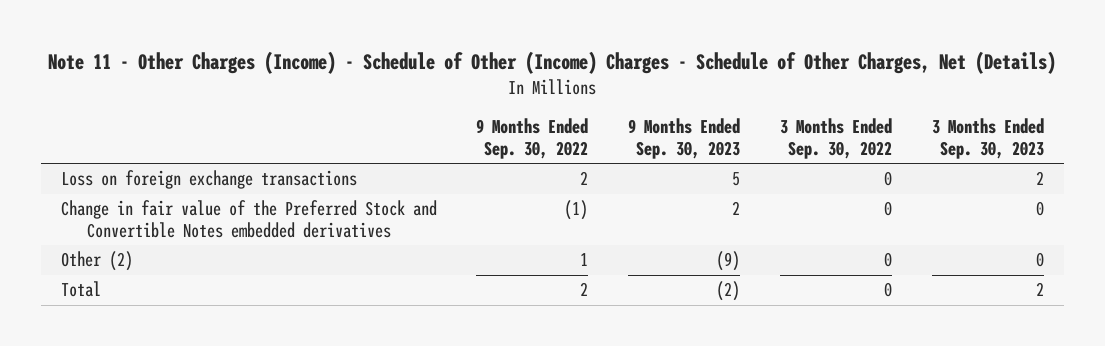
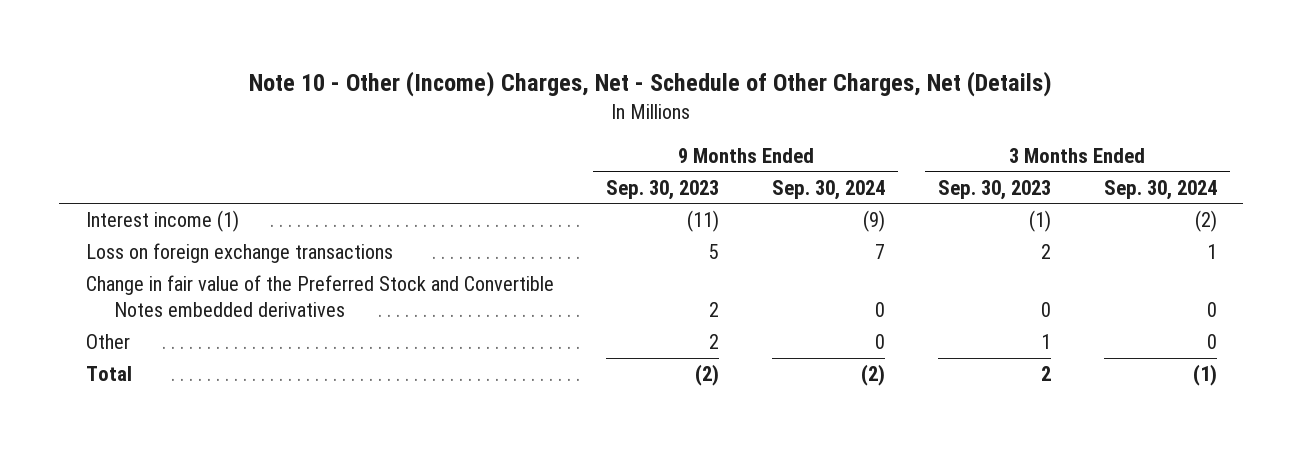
- Note 11 - Other Charges (Income) - Schedule of Other (Income) Charges - Schedule of Other Charges, Net (Details)
+ Note 10 - Other (Income) Charges, Net - Schedule of Other Charges, Net (Details)
- | 9 Months Ended Sep. 30, 2022 | 9 Months Ended Sep. 30, 2023 | 3 Months Ended Sep. 30, 2022 | 3 Months Ended Sep. 30, 2023
+ | 9 Months Ended Sep. 30, 2023 | 9 Months Ended Sep. 30, 2024 | 3 Months Ended Sep. 30, 2023 | 3 Months Ended Sep. 30, 2024
+ Interest income (1) | (11) | (9) | (1) | (2)
- Other (2) | 1 | (9) | 0 | 0
+ Other | 2 | 0 | 1 | 0

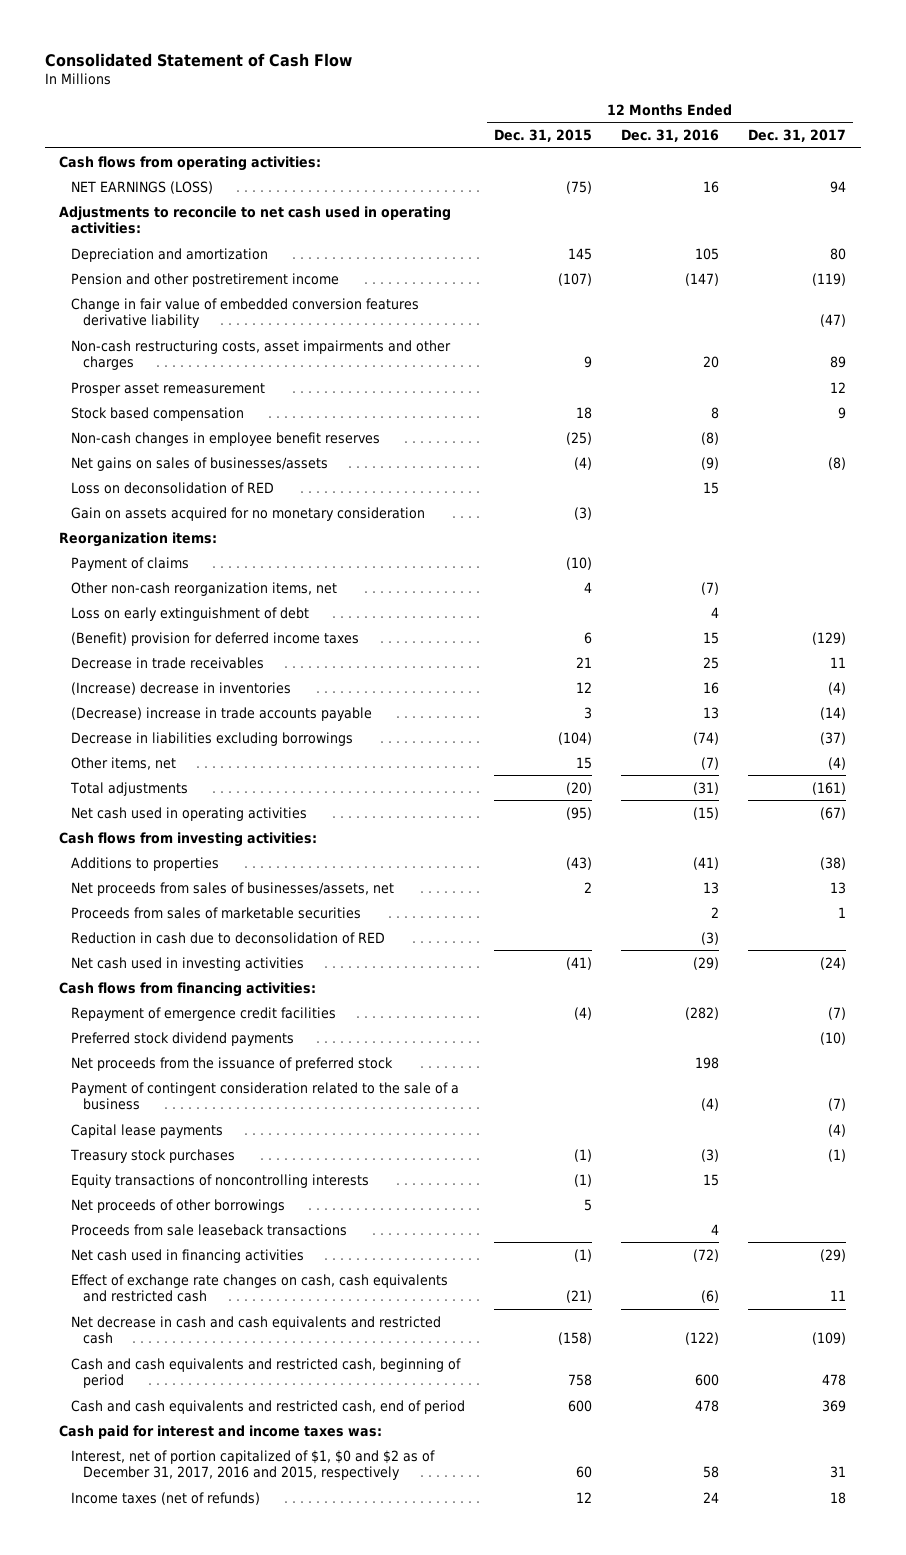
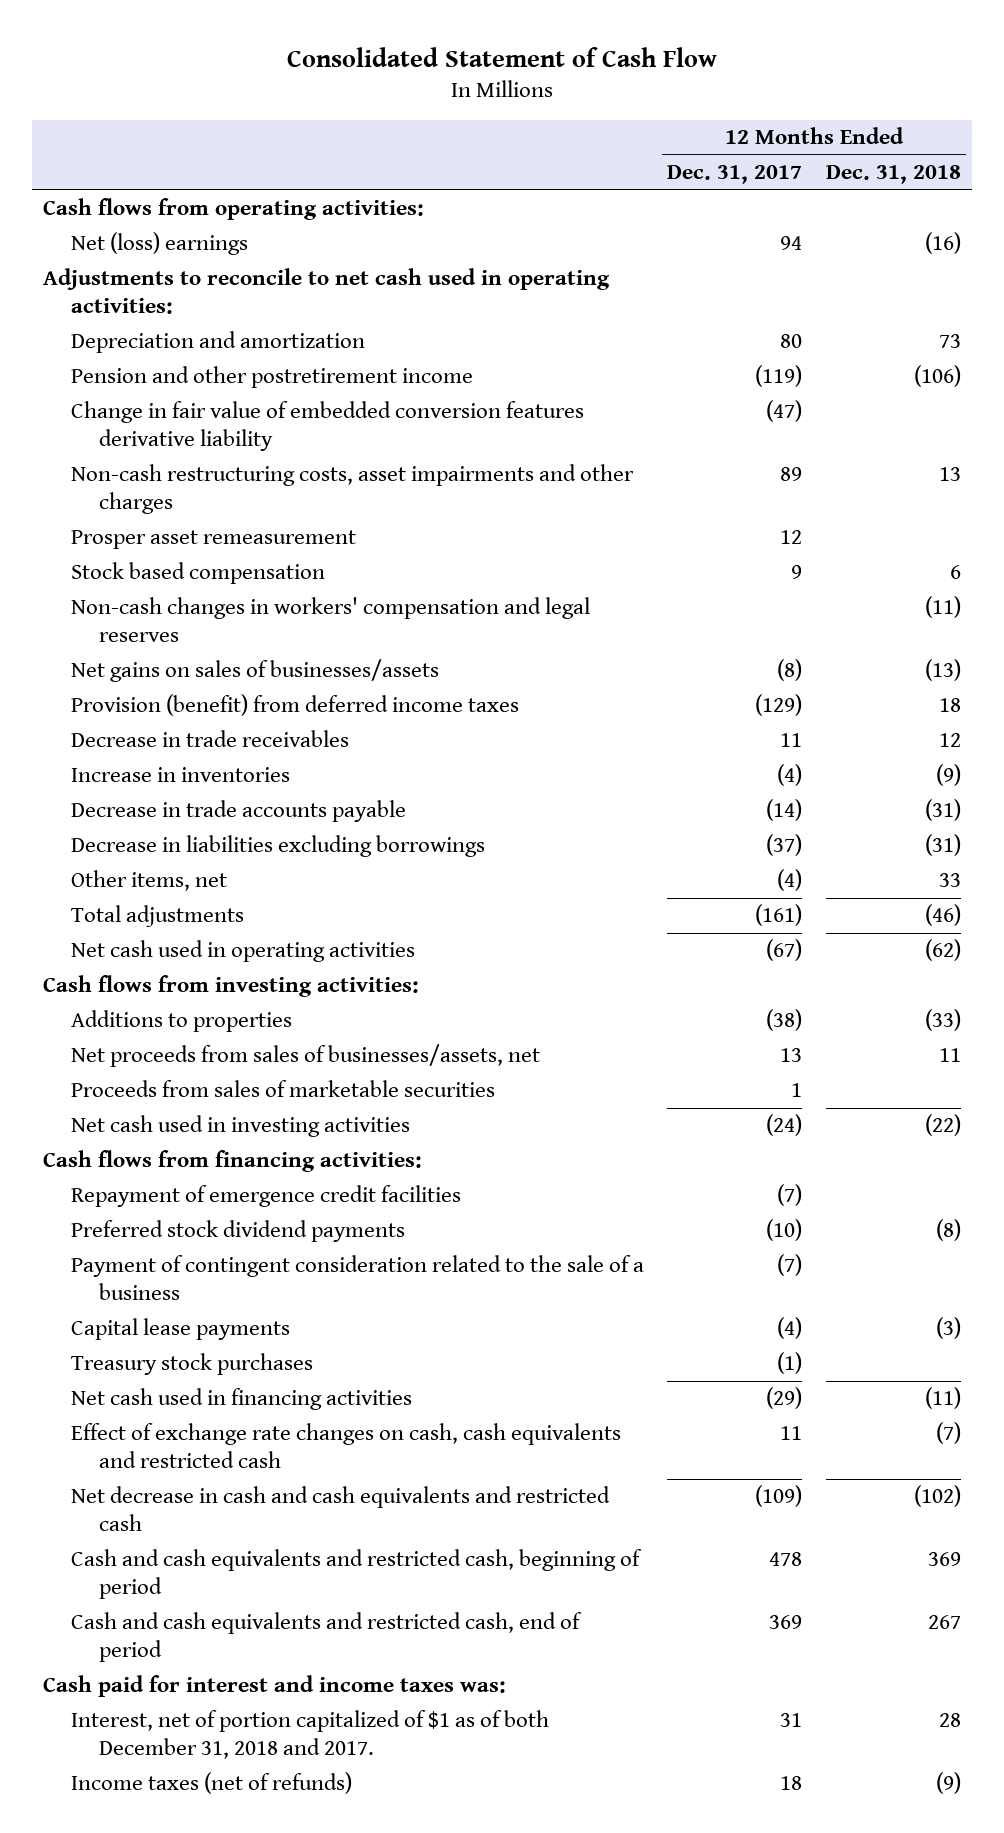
- | 12 Months Ended Dec. 31, 2015 | 12 Months Ended Dec. 31, 2016 | 12 Months Ended Dec. 31, 2017
+ | 12 Months Ended Dec. 31, 2017 | 12 Months Ended Dec. 31, 2018
- NET EARNINGS (LOSS) | (75) | 16 | 94
+ Net (loss) earnings | 94 | (16)
- Non-cash changes in employee benefit reserves | (25) | (8) |
+ Non-cash changes in workers' compensation and legal reserves | | (11)
- Loss on deconsolidation of RED | | 15 |
- Gain on assets acquired for no monetary consideration | (3) | |
- Reorganization items:
- Payment of claims | (10) | |
- Other non-cash reorganization items, net | 4 | (7) |
- Loss on early extinguishment of debt | | 4 |
- (Benefit) provision for deferred income taxes | 6 | 15 | (129)
+ Provision (benefit) from deferred income taxes | (129) | 18
- (Increase) decrease in inventories | 12 | 16 | (4)
- (Decrease) increase in trade accounts payable | 3 | 13 | (14)
+ Increase in inventories | (4) | (9)
+ Decrease in trade accounts payable | (14) | (31)
- Reduction in cash due to deconsolidation of RED | | (3) |
- Net proceeds from the issuance of preferred stock | | 198 |
- Equity transactions of noncontrolling interests | (1) | 15 |
- Net proceeds of other borrowings | 5 | |
- Proceeds from sale leaseback transactions | | 4 |
- Interest, net of portion capitalized of $1, $0 and $2 as of December 31, 2017, 2016 and 2015, respectively | 60 | 58 | 31
+ Interest, net of portion capitalized of $1 as of both December 31, 2018 and 2017. | 31 | 28

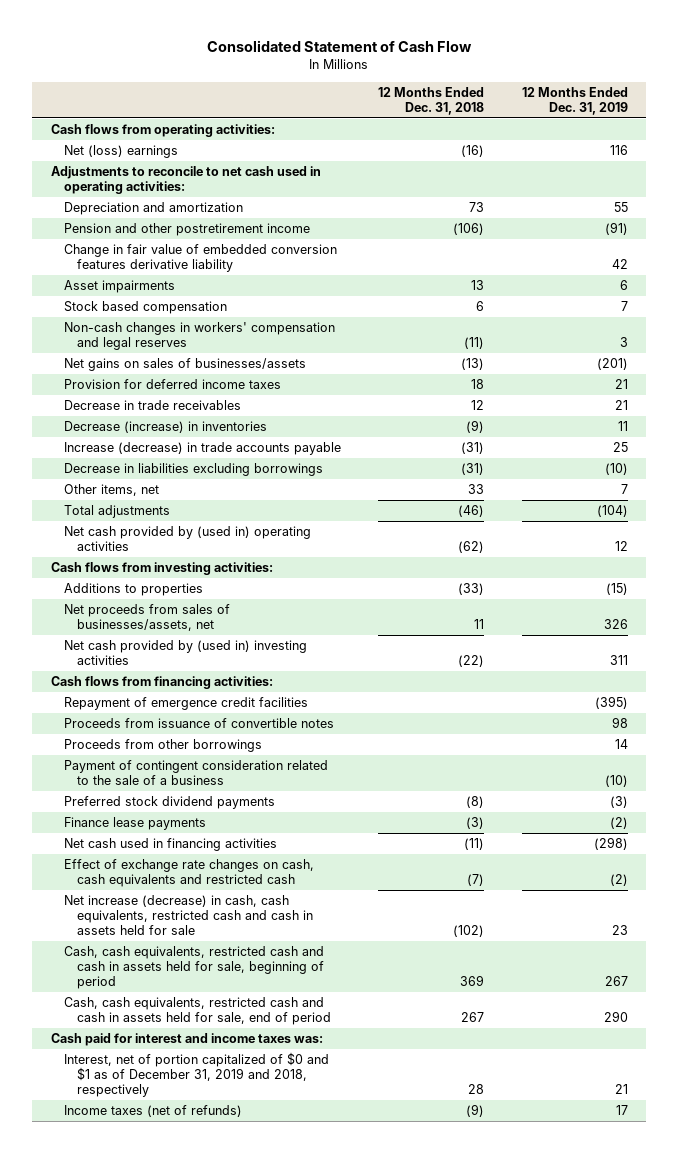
- | 12 Months Ended Dec. 31, 2017 | 12 Months Ended Dec. 31, 2018
+ | 12 Months Ended Dec. 31, 2018 | 12 Months Ended Dec. 31, 2019
- Non-cash restructuring costs, asset impairments and other charges | 89 | 13
- Prosper asset remeasurement | 12 |
+ Asset impairments | 13 | 6
- Provision (benefit) from deferred income taxes | (129) | 18
+ Provision for deferred income taxes | 18 | 21
- Increase in inventories | (4) | (9)
- Decrease in trade accounts payable | (14) | (31)
+ Decrease (increase) in inventories | (9) | 11
+ Increase (decrease) in trade accounts payable | (31) | 25
- Net cash used in operating activities | (67) | (62)
+ Net cash provided by (used in) operating activities | (62) | 12
- Proceeds from sales of marketable securities | 1 |
- Net cash used in investing activities | (24) | (22)
+ Net cash provided by (used in) investing activities | (22) | 311
+ Proceeds from issuance of convertible notes | | 98
+ Proceeds from other borrowings | | 14
- Capital lease payments | (4) | (3)
- Treasury stock purchases | (1) |
moved down: Preferred stock dividend payments | (8) | (3)
+ Finance lease payments | (3) | (2)
- Net decrease in cash and cash equivalents and restricted cash | (109) | (102)
- Cash and cash equivalents and restricted cash, beginning of period | 478 | 369
- Cash and cash equivalents and restricted cash, end of period | 369 | 267
+ Net increase (decrease) in cash, cash equivalents, restricted cash and cash in assets held for sale | (102) | 23
+ Cash, cash equivalents, restricted cash and cash in assets held for sale, beginning of period | 369 | 267
+ Cash, cash equivalents, restricted cash and cash in assets held for sale, end of period | 267 | 290
- Interest, net of portion capitalized of $1 as of both December 31, 2018 and 2017. | 31 | 28
+ Interest, net of portion capitalized of $0 and $1 as of December 31, 2019 and 2018, respectively | 28 | 21

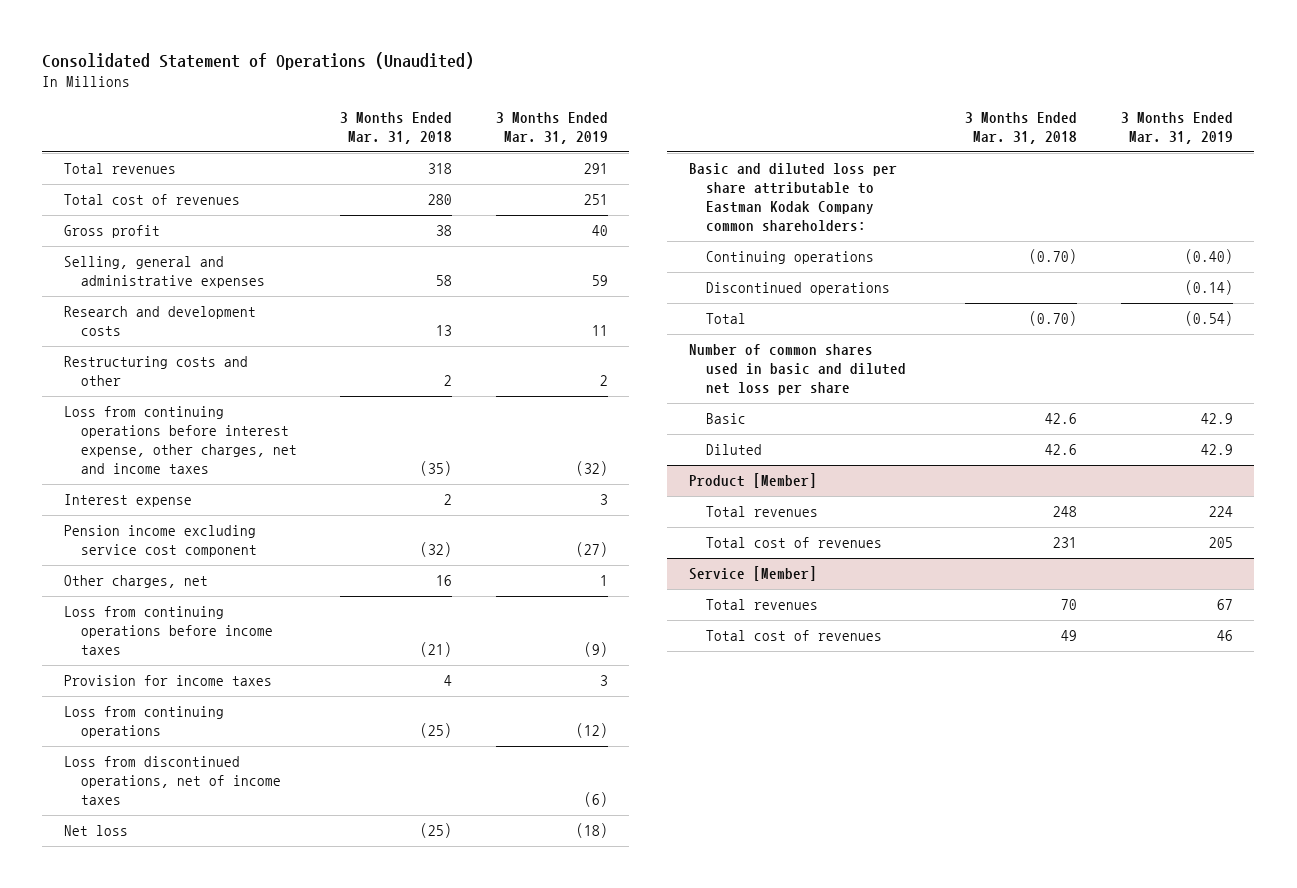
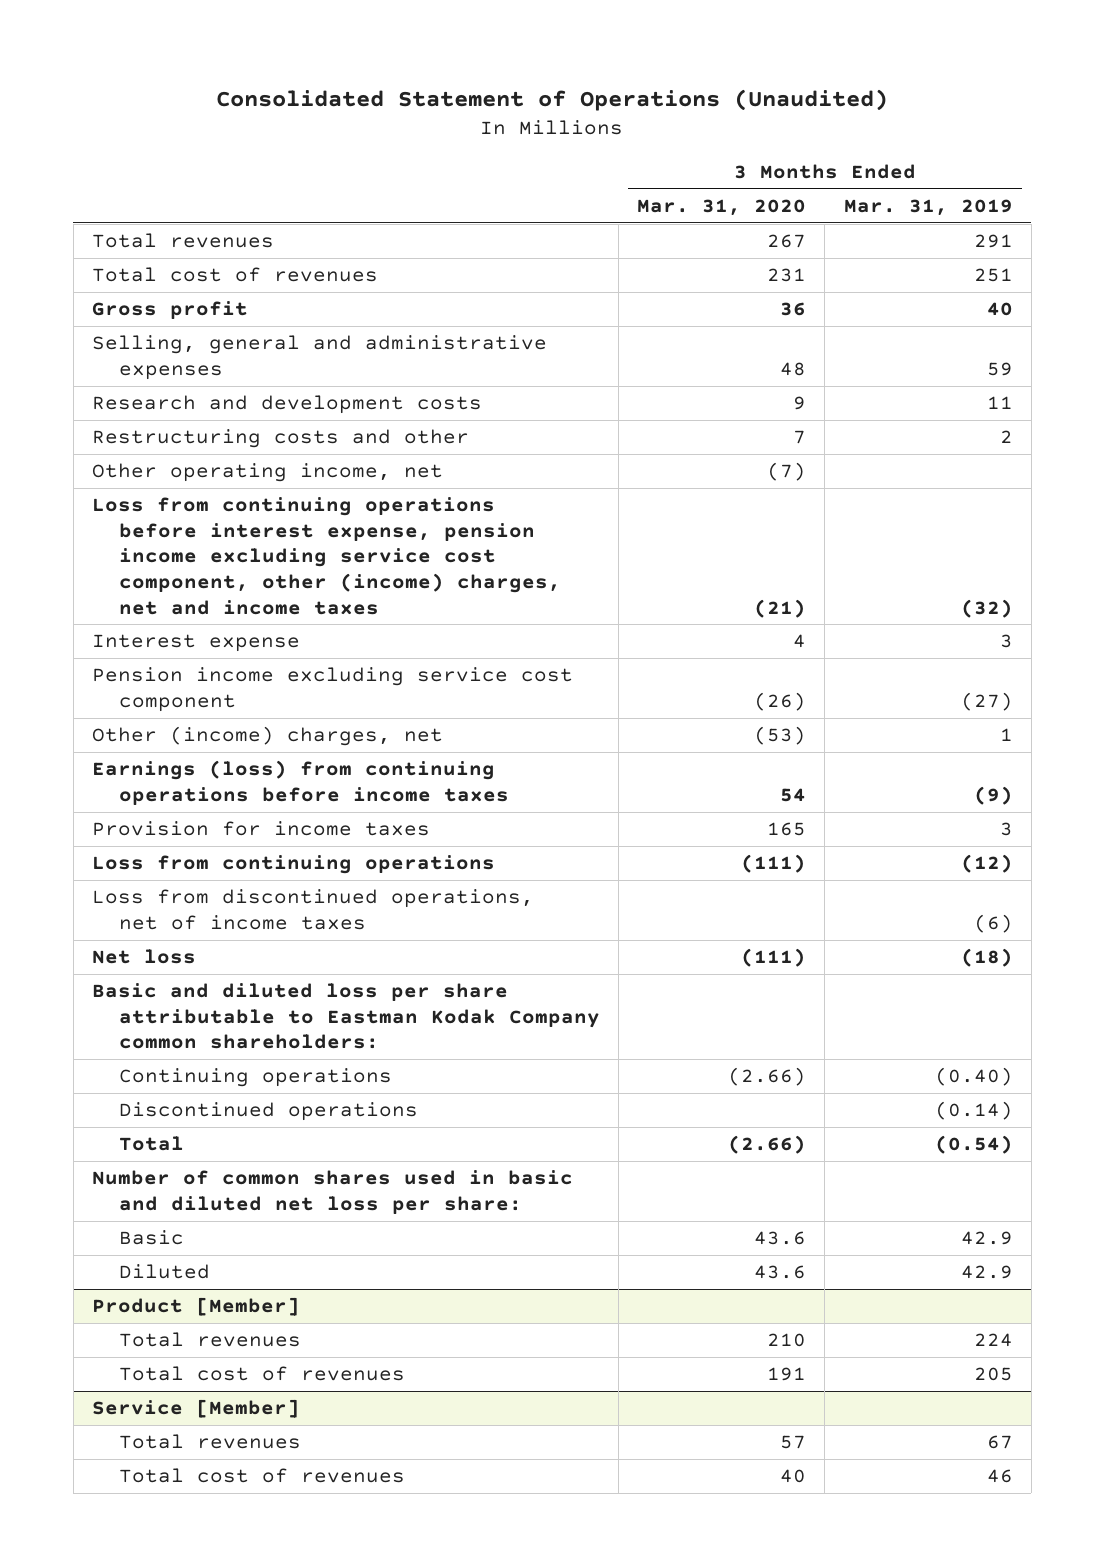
- | 3 Months Ended Mar. 31, 2018 | 3 Months Ended Mar. 31, 2019
+ | 3 Months Ended Mar. 31, 2020 | 3 Months Ended Mar. 31, 2019
- Loss from continuing operations before interest expense, other charges, net and income taxes | (35) | (32)
+ Other operating income, net | (7) |
+ Loss from continuing operations before interest expense, pension income excluding service cost component, other (income) charges, net and income taxes | (21) | (32)
- Other charges, net | 16 | 1
- Loss from continuing operations before income taxes | (21) | (9)
+ Other (income) charges, net | (53) | 1
+ Earnings (loss) from continuing operations before income taxes | 54 | (9)
- Number of common shares used in basic and diluted net loss per share
+ Number of common shares used in basic and diluted net loss per share:

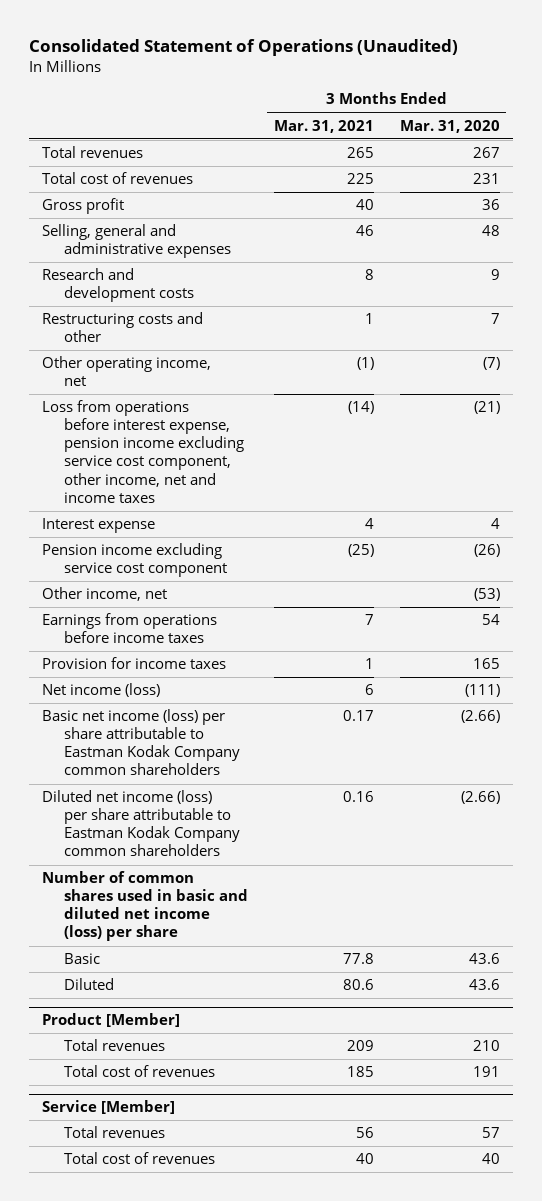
- | 3 Months Ended Mar. 31, 2020 | 3 Months Ended Mar. 31, 2019
+ | 3 Months Ended Mar. 31, 2021 | 3 Months Ended Mar. 31, 2020
- Loss from continuing operations before interest expense, pension income excluding service cost component, other (income) charges, net and income taxes | (21) | (32)
+ Loss from operations before interest expense, pension income excluding service cost component, other income, net and income taxes | (14) | (21)
- Other (income) charges, net | (53) | 1
- Earnings (loss) from continuing operations before income taxes | 54 | (9)
+ Other income, net | | (53)
+ Earnings from operations before income taxes | 7 | 54
- Loss from continuing operations | (111) | (12)
- Loss from discontinued operations, net of income taxes | | (6)
- Net loss | (111) | (18)
- Basic and diluted loss per share attributable to Eastman Kodak Company common shareholders:
- Continuing operations | (2.66) | (0.40)
- Discontinued operations | | (0.14)
- Total | (2.66) | (0.54)
- Number of common shares used in basic and diluted net loss per share:
+ Net income (loss) | 6 | (111)
+ Basic net income (loss) per share attributable to Eastman Kodak Company common shareholders | 0.17 | (2.66)
+ Diluted net income (loss) per share attributable to Eastman Kodak Company common shareholders | 0.16 | (2.66)
+ Number of common shares used in basic and diluted net income (loss) per share

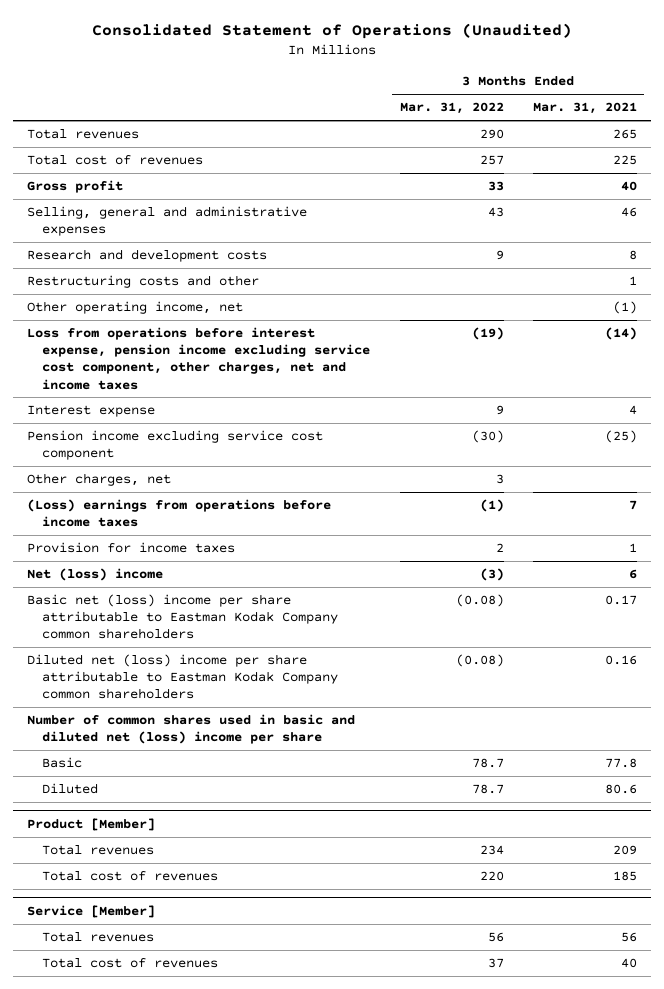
- | 3 Months Ended Mar. 31, 2021 | 3 Months Ended Mar. 31, 2020
+ | 3 Months Ended Mar. 31, 2022 | 3 Months Ended Mar. 31, 2021
- Loss from operations before interest expense, pension income excluding service cost component, other income, net and income taxes | (14) | (21)
+ Loss from operations before interest expense, pension income excluding service cost component, other charges, net and income taxes | (19) | (14)
- Other income, net | | (53)
- Earnings from operations before income taxes | 7 | 54
+ Other charges, net | 3 |
+ (Loss) earnings from operations before income taxes | (1) | 7
- Net income (loss) | 6 | (111)
- Basic net income (loss) per share attributable to Eastman Kodak Company common shareholders | 0.17 | (2.66)
- Diluted net income (loss) per share attributable to Eastman Kodak Company common shareholders | 0.16 | (2.66)
- Number of common shares used in basic and diluted net income (loss) per share
+ Net (loss) income | (3) | 6
+ Basic net (loss) income per share attributable to Eastman Kodak Company common shareholders | (0.08) | 0.17
+ Diluted net (loss) income per share attributable to Eastman Kodak Company common shareholders | (0.08) | 0.16
+ Number of common shares used in basic and diluted net (loss) income per share

